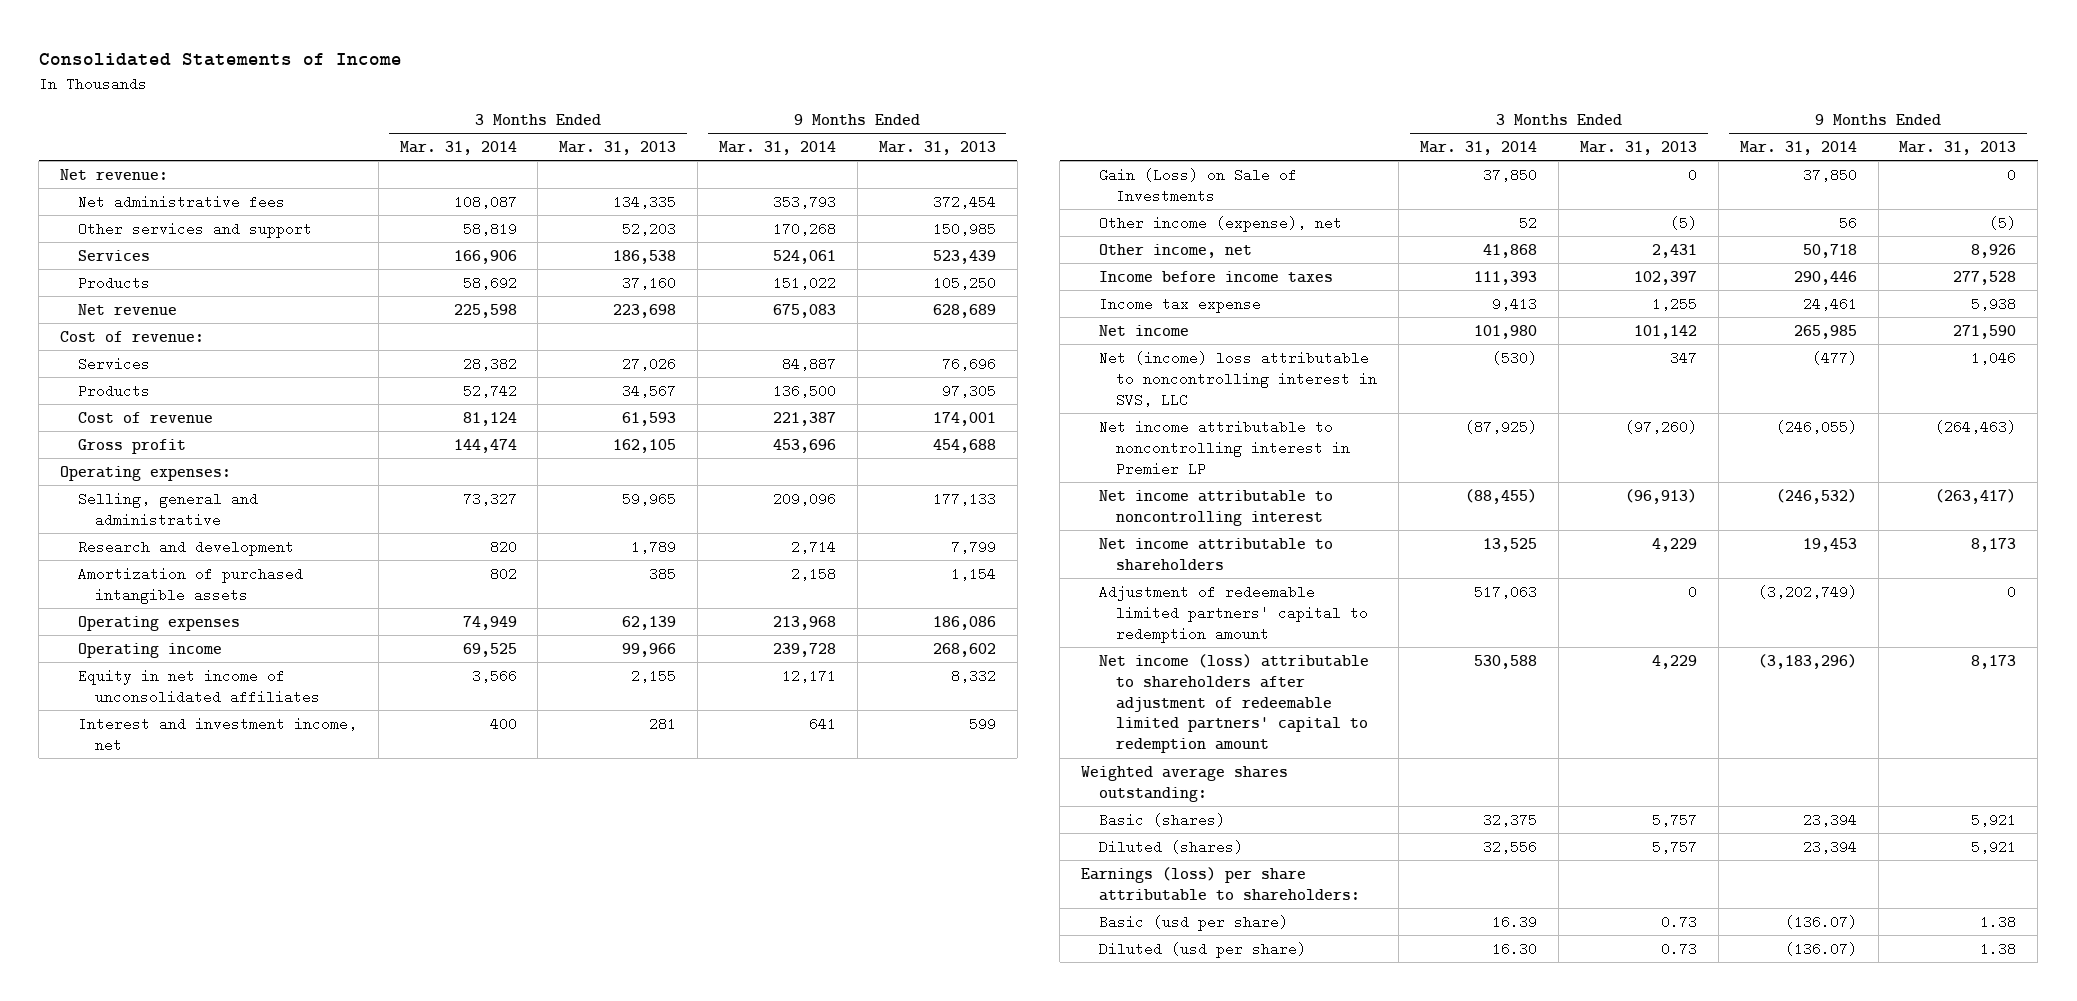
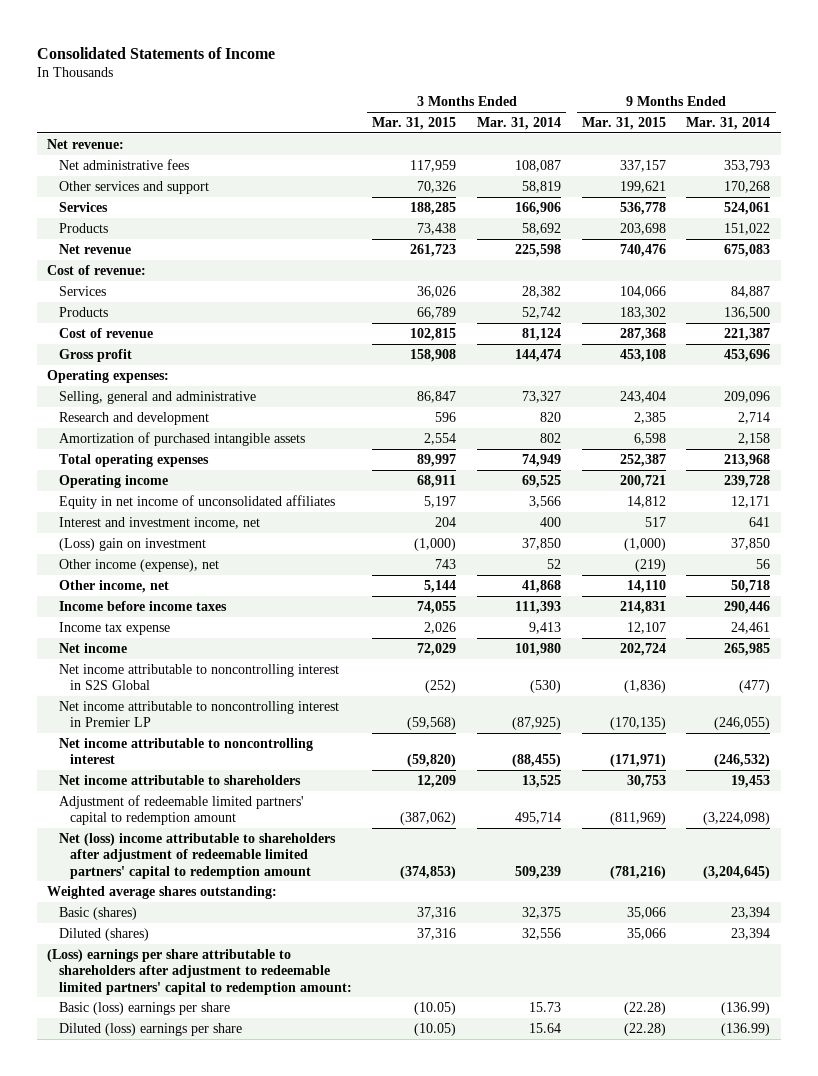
- | 3 Months Ended Mar. 31, 2014 | 3 Months Ended Mar. 31, 2013 | 9 Months Ended Mar. 31, 2014 | 9 Months Ended Mar. 31, 2013
+ | 3 Months Ended Mar. 31, 2015 | 3 Months Ended Mar. 31, 2014 | 9 Months Ended Mar. 31, 2015 | 9 Months Ended Mar. 31, 2014
- Operating expenses | 74,949 | 62,139 | 213,968 | 186,086
+ Total operating expenses | 89,997 | 74,949 | 252,387 | 213,968
- Gain (Loss) on Sale of Investments | 37,850 | 0 | 37,850 | 0
+ (Loss) gain on investment | (1,000) | 37,850 | (1,000) | 37,850
- Net (income) loss attributable to noncontrolling interest in SVS, LLC | (530) | 347 | (477) | 1,046
+ Net income attributable to noncontrolling interest in S2S Global | (252) | (530) | (1,836) | (477)
- Adjustment of redeemable limited partners' capital to redemption amount | 517,063 | 0 | (3,202,749) | 0
- Net income (loss) attributable to shareholders after adjustment of redeemable limited partners' capital to redemption amount | 530,588 | 4,229 | (3,183,296) | 8,173
+ Adjustment of redeemable limited partners' capital to redemption amount | (387,062) | 495,714 | (811,969) | (3,224,098)
+ Net (loss) income attributable to shareholders after adjustment of redeemable limited partners' capital to redemption amount | (374,853) | 509,239 | (781,216) | (3,204,645)
- Earnings (loss) per share attributable to shareholders:
- Basic (usd per share) | 16.39 | 0.73 | (136.07) | 1.38
- Diluted (usd per share) | 16.30 | 0.73 | (136.07) | 1.38
+ (Loss) earnings per share attributable to shareholders after adjustment to redeemable limited partners' capital to redemption amount:
+ Basic (loss) earnings per share | (10.05) | 15.73 | (22.28) | (136.99)
+ Diluted (loss) earnings per share | (10.05) | 15.64 | (22.28) | (136.99)

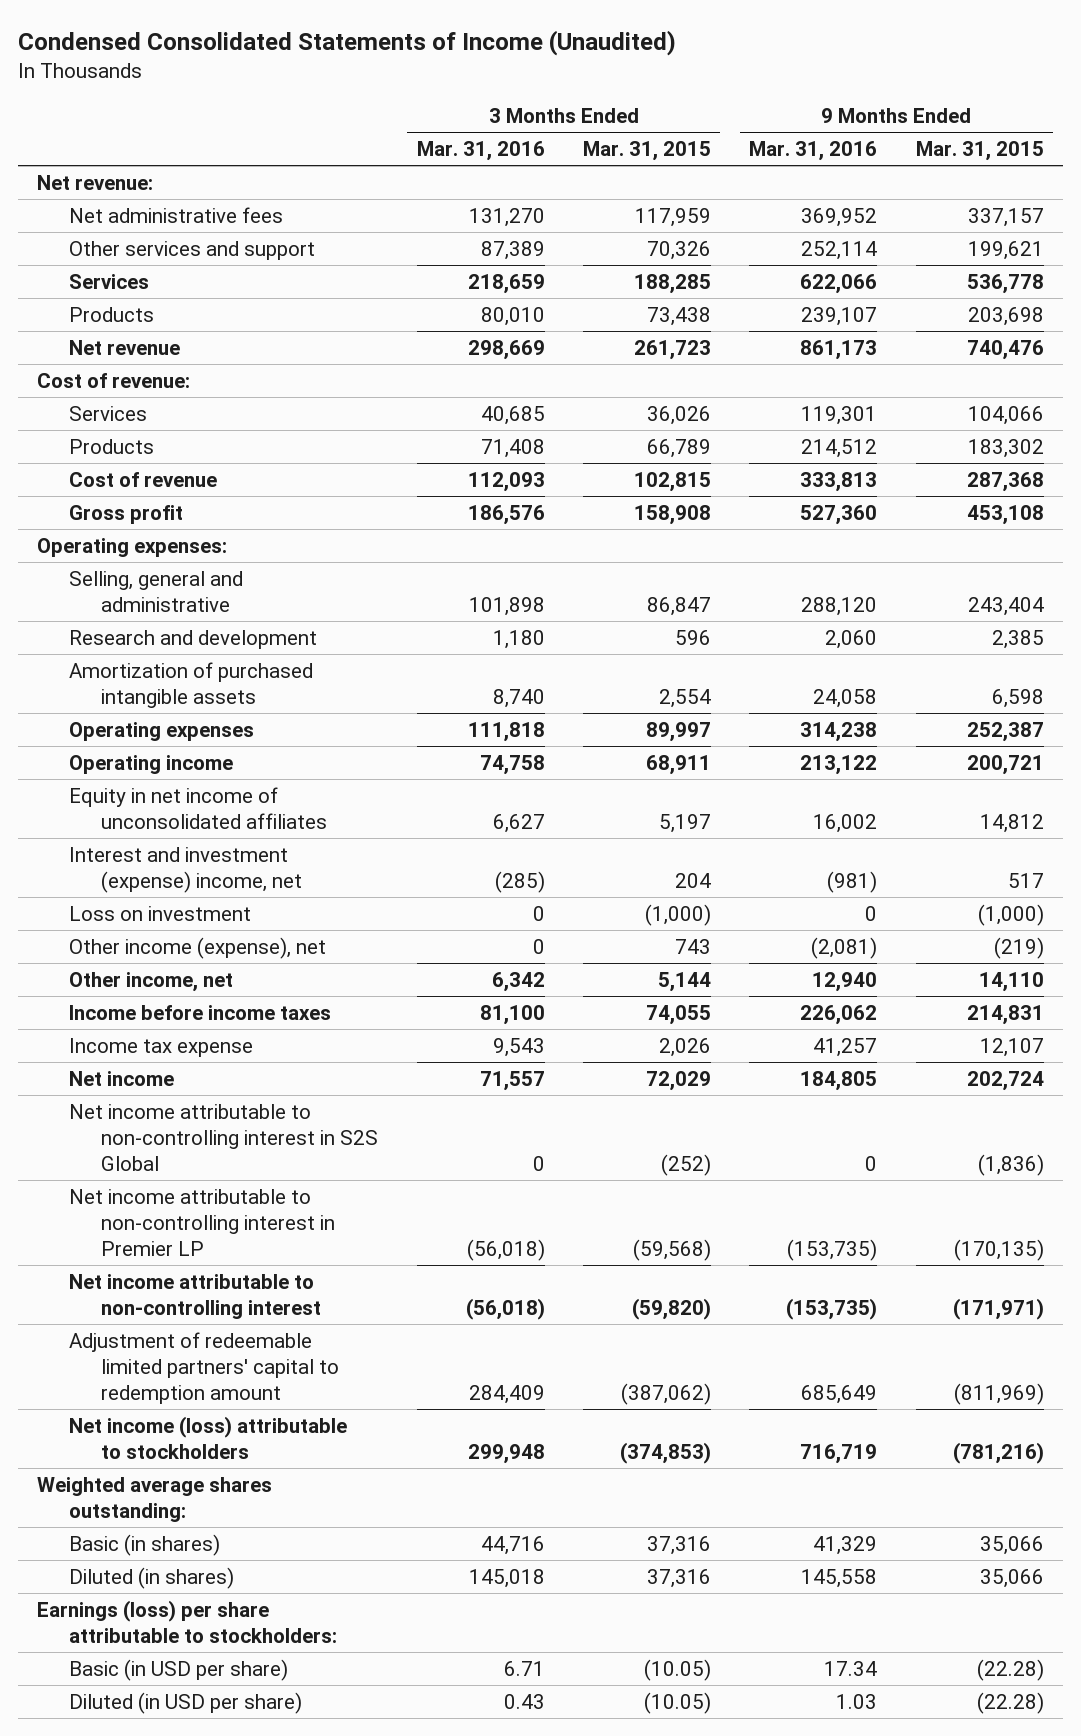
- Consolidated Statements of Income
+ Condensed Consolidated Statements of Income (Unaudited)
- | 3 Months Ended Mar. 31, 2015 | 3 Months Ended Mar. 31, 2014 | 9 Months Ended Mar. 31, 2015 | 9 Months Ended Mar. 31, 2014
+ | 3 Months Ended Mar. 31, 2016 | 3 Months Ended Mar. 31, 2015 | 9 Months Ended Mar. 31, 2016 | 9 Months Ended Mar. 31, 2015
- Total operating expenses | 89,997 | 74,949 | 252,387 | 213,968
+ Operating expenses | 111,818 | 89,997 | 314,238 | 252,387
- Interest and investment income, net | 204 | 400 | 517 | 641
- (Loss) gain on investment | (1,000) | 37,850 | (1,000) | 37,850
+ Interest and investment (expense) income, net | (285) | 204 | (981) | 517
+ Loss on investment | 0 | (1,000) | 0 | (1,000)
- Net income attributable to noncontrolling interest in S2S Global | (252) | (530) | (1,836) | (477)
- Net income attributable to noncontrolling interest in Premier LP | (59,568) | (87,925) | (170,135) | (246,055)
- Net income attributable to noncontrolling interest | (59,820) | (88,455) | (171,971) | (246,532)
- Net income attributable to shareholders | 12,209 | 13,525 | 30,753 | 19,453
+ Net income attributable to non-controlling interest in S2S Global | 0 | (252) | 0 | (1,836)
+ Net income attributable to non-controlling interest in Premier LP | (56,018) | (59,568) | (153,735) | (170,135)
+ Net income attributable to non-controlling interest | (56,018) | (59,820) | (153,735) | (171,971)
- Net (loss) income attributable to shareholders after adjustment of redeemable limited partners' capital to redemption amount | (374,853) | 509,239 | (781,216) | (3,204,645)
+ Net income (loss) attributable to stockholders | 299,948 | (374,853) | 716,719 | (781,216)
- Basic (shares) | 37,316 | 32,375 | 35,066 | 23,394
- Diluted (shares) | 37,316 | 32,556 | 35,066 | 23,394
- (Loss) earnings per share attributable to shareholders after adjustment to redeemable limited partners' capital to redemption amount:
- Basic (loss) earnings per share | (10.05) | 15.73 | (22.28) | (136.99)
- Diluted (loss) earnings per share | (10.05) | 15.64 | (22.28) | (136.99)
+ Basic (in shares) | 44,716 | 37,316 | 41,329 | 35,066
+ Diluted (in shares) | 145,018 | 37,316 | 145,558 | 35,066
+ Earnings (loss) per share attributable to stockholders:
+ Basic (in USD per share) | 6.71 | (10.05) | 17.34 | (22.28)
+ Diluted (in USD per share) | 0.43 | (10.05) | 1.03 | (22.28)

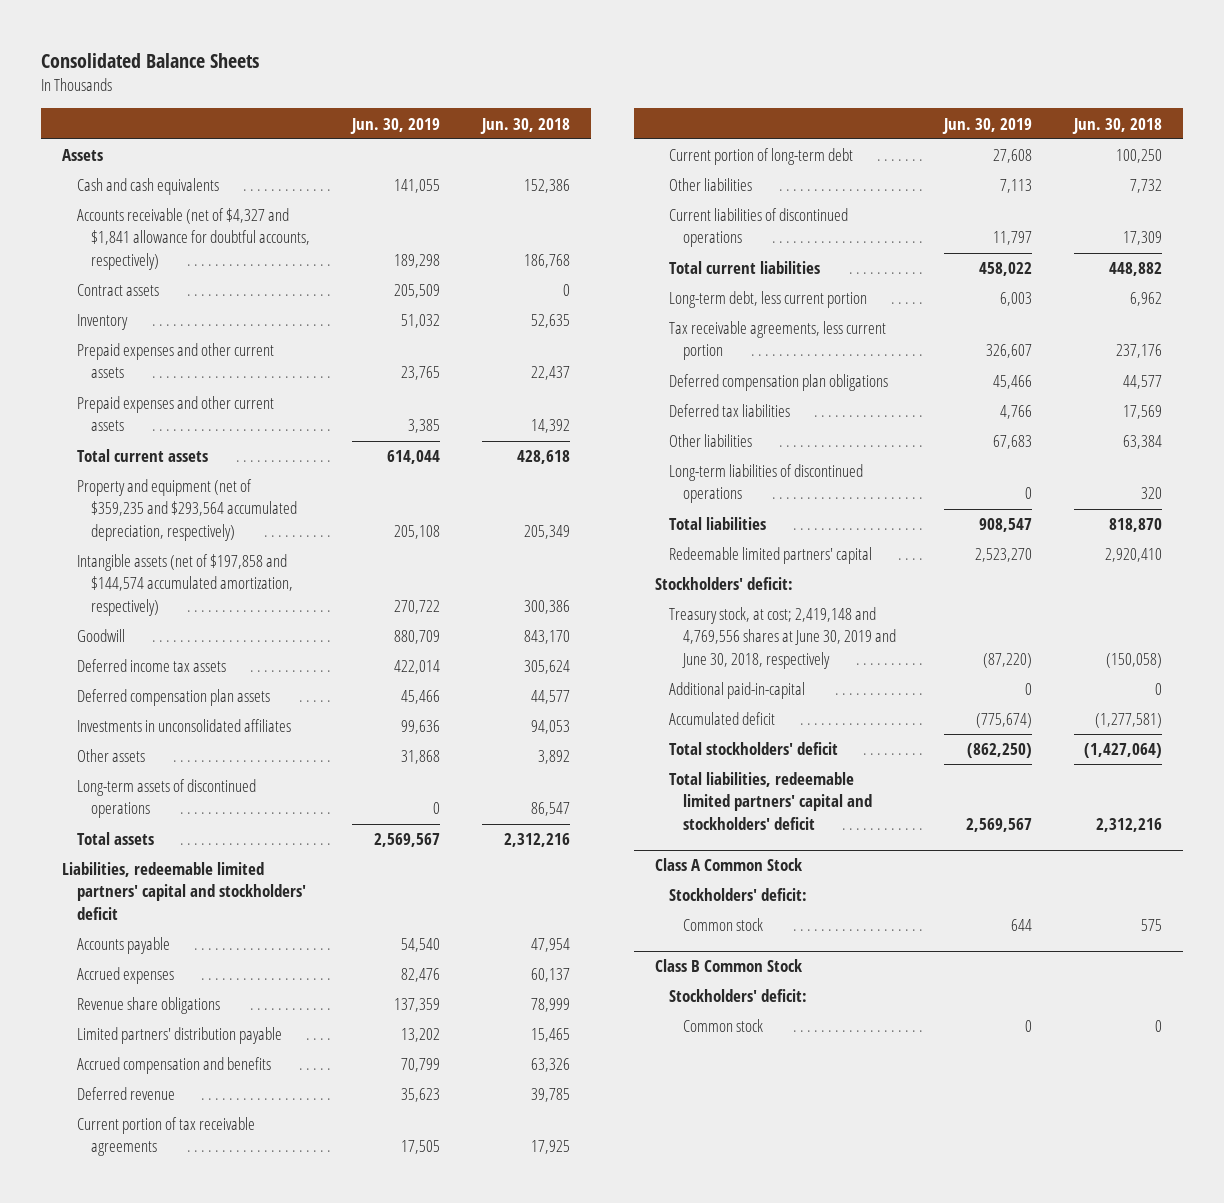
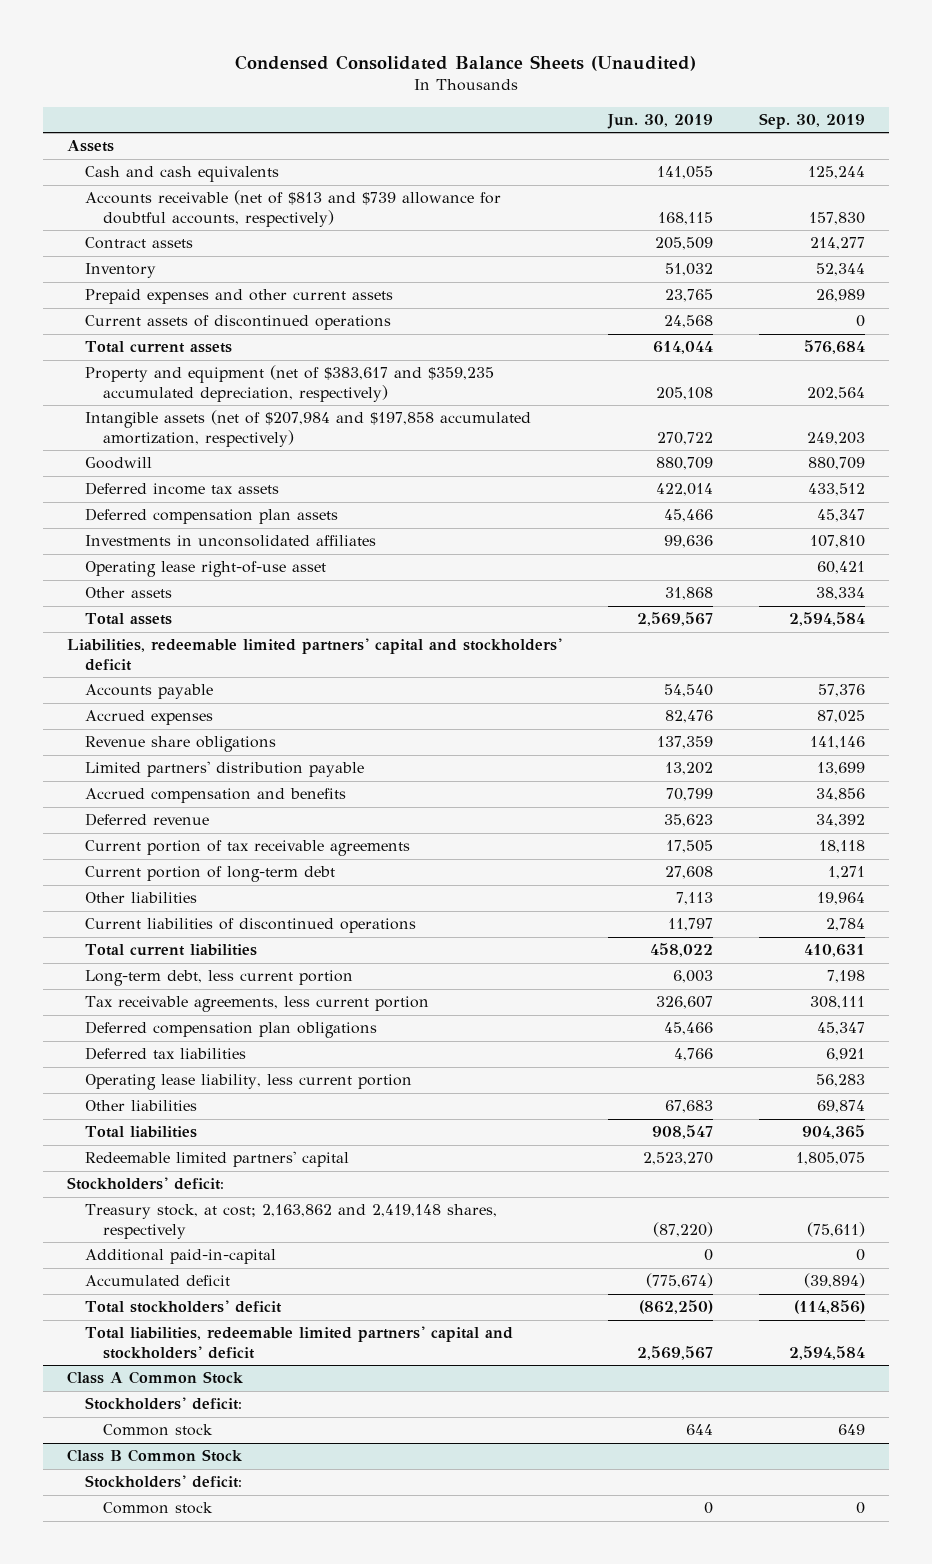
- Consolidated Balance Sheets
+ Condensed Consolidated Balance Sheets (Unaudited)
- | Jun. 30, 2019 | Jun. 30, 2018
+ | Jun. 30, 2019 | Sep. 30, 2019
- Accounts receivable (net of $4,327 and $1,841 allowance for doubtful accounts, respectively) | 189,298 | 186,768
+ Accounts receivable (net of $813 and $739 allowance for doubtful accounts, respectively) | 168,115 | 157,830
- Prepaid expenses and other current assets | 3,385 | 14,392
+ Current assets of discontinued operations | 24,568 | 0
- Property and equipment (net of $359,235 and $293,564 accumulated depreciation, respectively) | 205,108 | 205,349
- Intangible assets (net of $197,858 and $144,574 accumulated amortization, respectively) | 270,722 | 300,386
+ Property and equipment (net of $383,617 and $359,235 accumulated depreciation, respectively) | 205,108 | 202,564
+ Intangible assets (net of $207,984 and $197,858 accumulated amortization, respectively) | 270,722 | 249,203
+ Operating lease right-of-use asset | | 60,421
- Long-term assets of discontinued operations | 0 | 86,547
+ Operating lease liability, less current portion | | 56,283
- Long-term liabilities of discontinued operations | 0 | 320
- Treasury stock, at cost; 2,419,148 and 4,769,556 shares at June 30, 2019 and June 30, 2018, respectively | (87,220) | (150,058)
+ Treasury stock, at cost; 2,163,862 and 2,419,148 shares, respectively | (87,220) | (75,611)

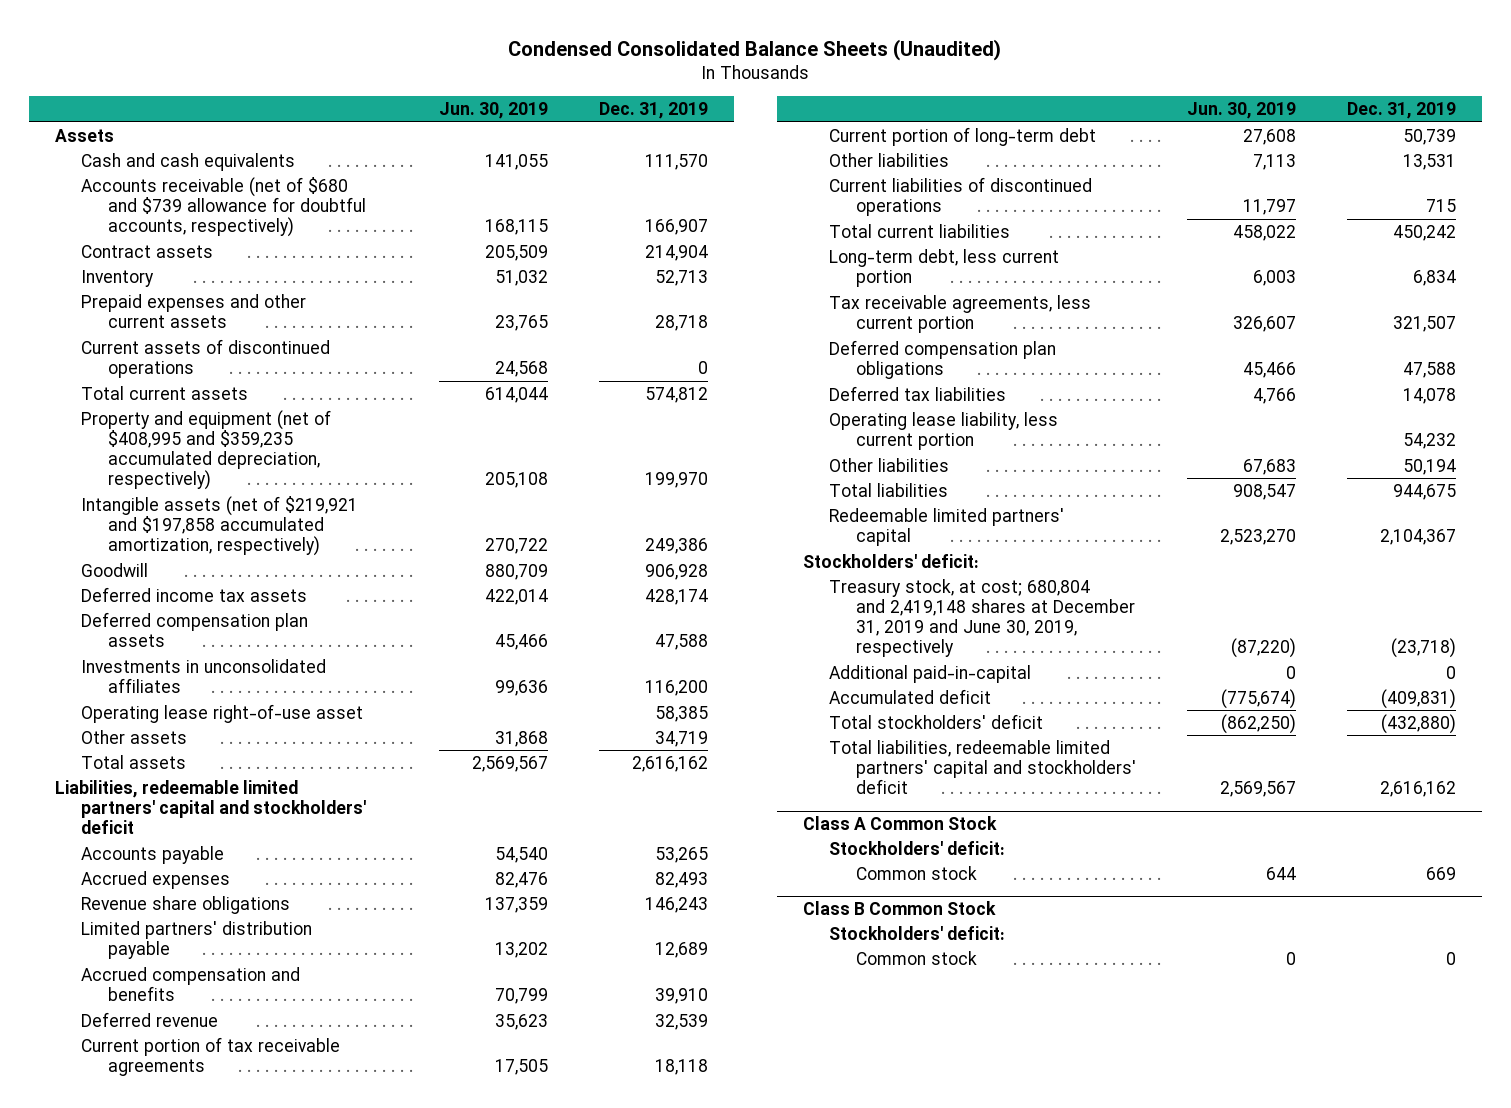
- | Jun. 30, 2019 | Sep. 30, 2019
+ | Jun. 30, 2019 | Dec. 31, 2019
- Accounts receivable (net of $813 and $739 allowance for doubtful accounts, respectively) | 168,115 | 157,830
+ Accounts receivable (net of $680 and $739 allowance for doubtful accounts, respectively) | 168,115 | 166,907
- Property and equipment (net of $383,617 and $359,235 accumulated depreciation, respectively) | 205,108 | 202,564
- Intangible assets (net of $207,984 and $197,858 accumulated amortization, respectively) | 270,722 | 249,203
+ Property and equipment (net of $408,995 and $359,235 accumulated depreciation, respectively) | 205,108 | 199,970
+ Intangible assets (net of $219,921 and $197,858 accumulated amortization, respectively) | 270,722 | 249,386
- Treasury stock, at cost; 2,163,862 and 2,419,148 shares, respectively | (87,220) | (75,611)
+ Treasury stock, at cost; 680,804 and 2,419,148 shares at December 31, 2019 and June 30, 2019, respectively | (87,220) | (23,718)

